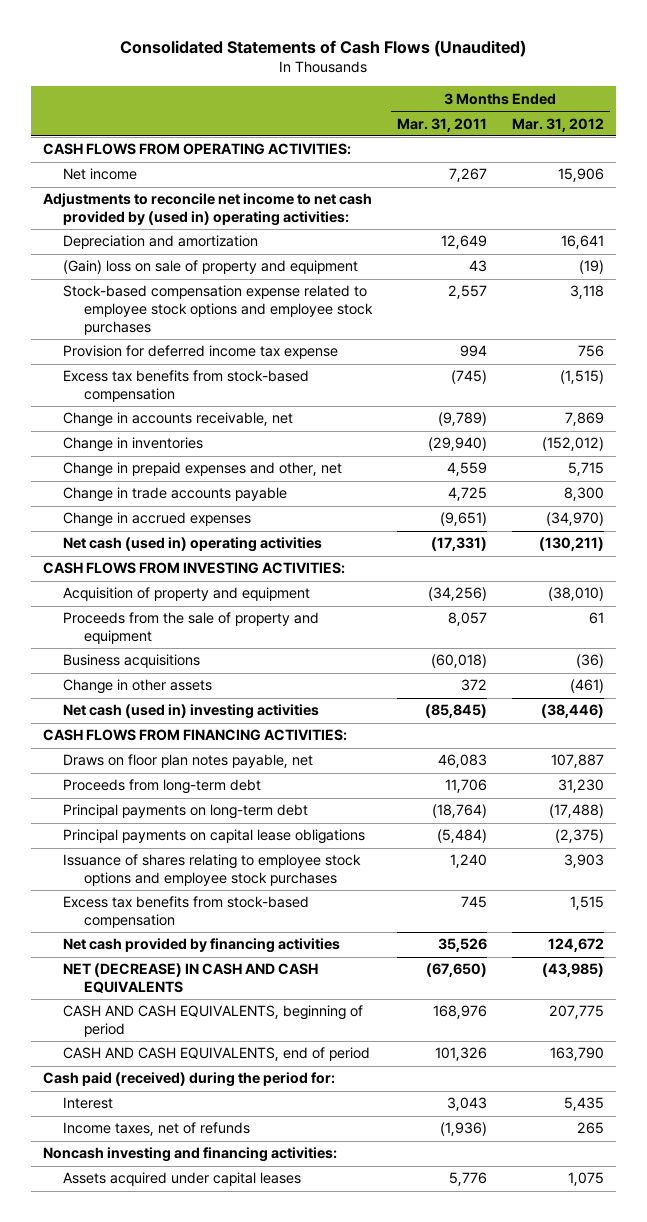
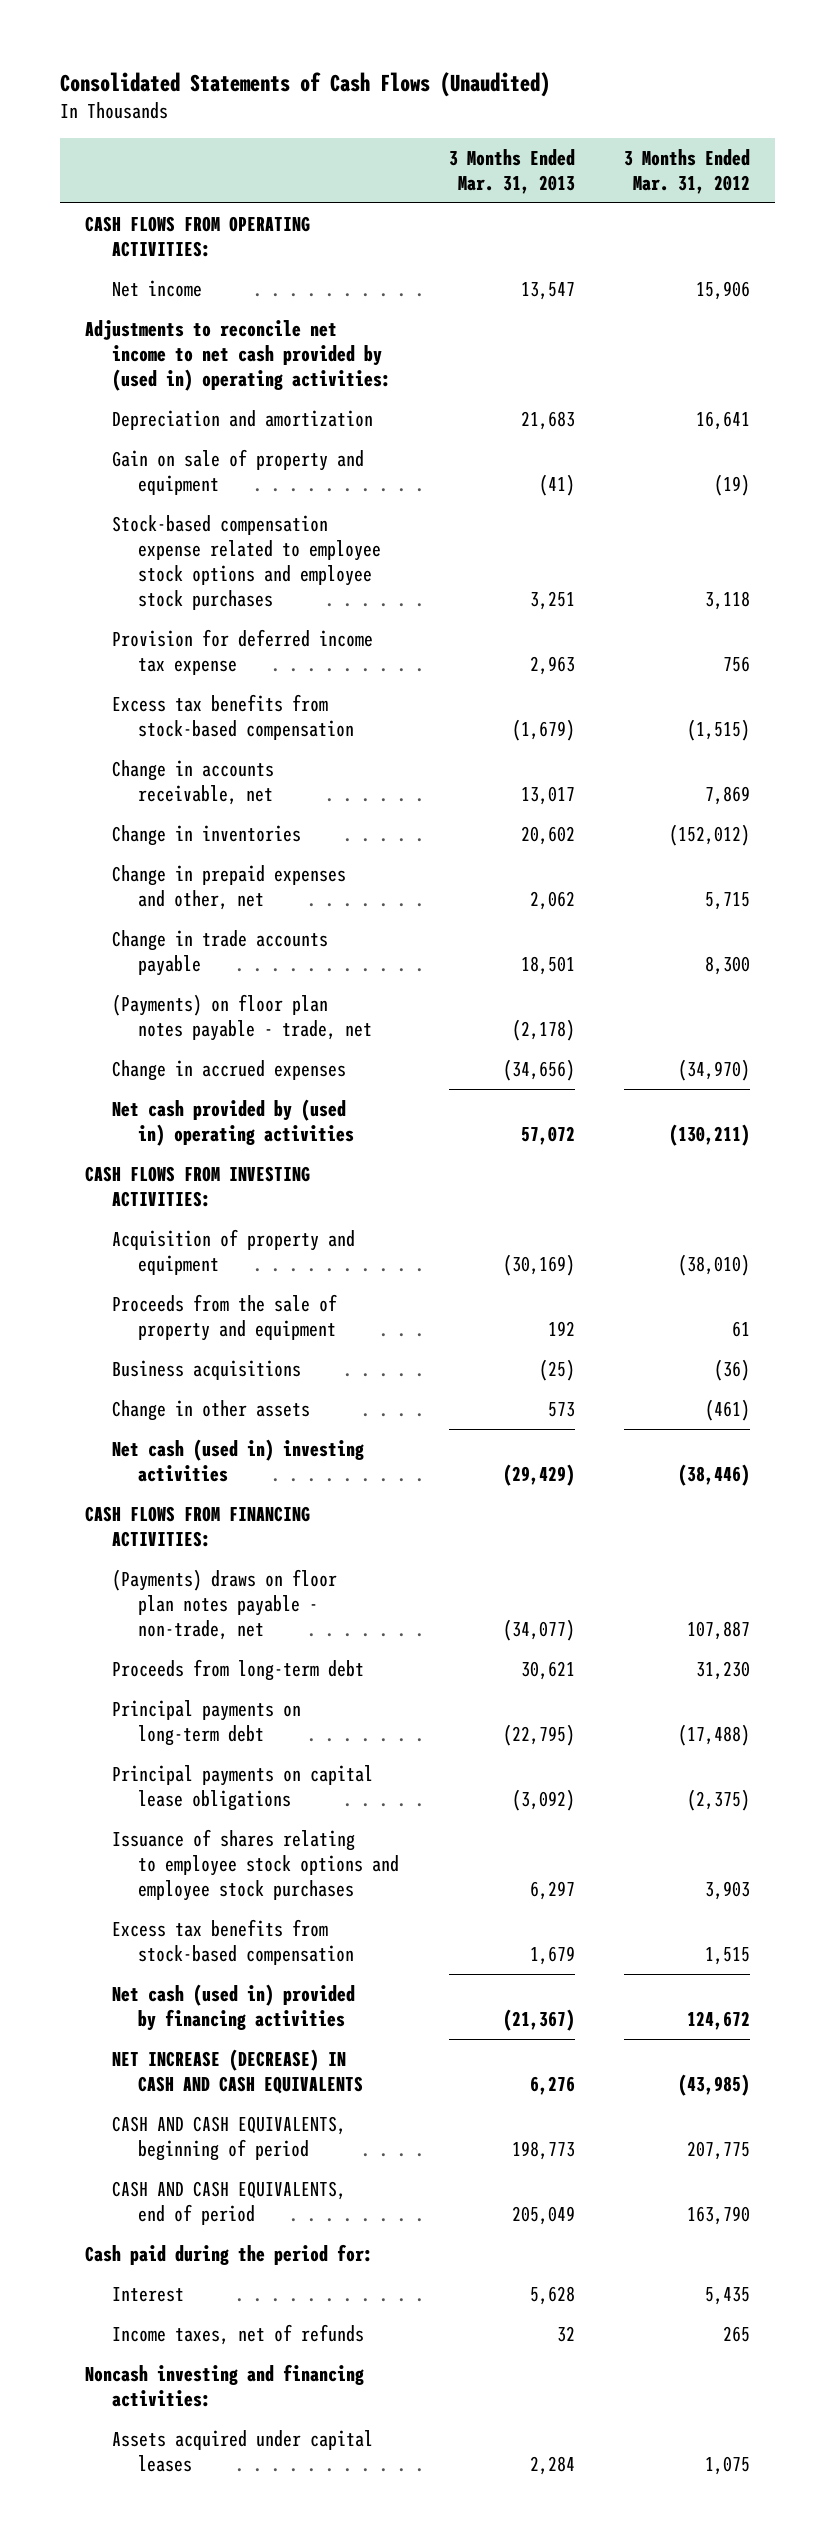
- | 3 Months Ended Mar. 31, 2011 | 3 Months Ended Mar. 31, 2012
+ | 3 Months Ended Mar. 31, 2013 | 3 Months Ended Mar. 31, 2012
- (Gain) loss on sale of property and equipment | 43 | (19)
+ Gain on sale of property and equipment | (41) | (19)
+ (Payments) on floor plan notes payable - trade, net | (2,178) |
- Net cash (used in) operating activities | (17,331) | (130,211)
+ Net cash provided by (used in) operating activities | 57,072 | (130,211)
- Draws on floor plan notes payable, net | 46,083 | 107,887
+ (Payments) draws on floor plan notes payable - non-trade, net | (34,077) | 107,887
- Net cash provided by financing activities | 35,526 | 124,672
- NET (DECREASE) IN CASH AND CASH EQUIVALENTS | (67,650) | (43,985)
+ Net cash (used in) provided by financing activities | (21,367) | 124,672
+ NET INCREASE (DECREASE) IN CASH AND CASH EQUIVALENTS | 6,276 | (43,985)
- Cash paid (received) during the period for:
+ Cash paid during the period for:

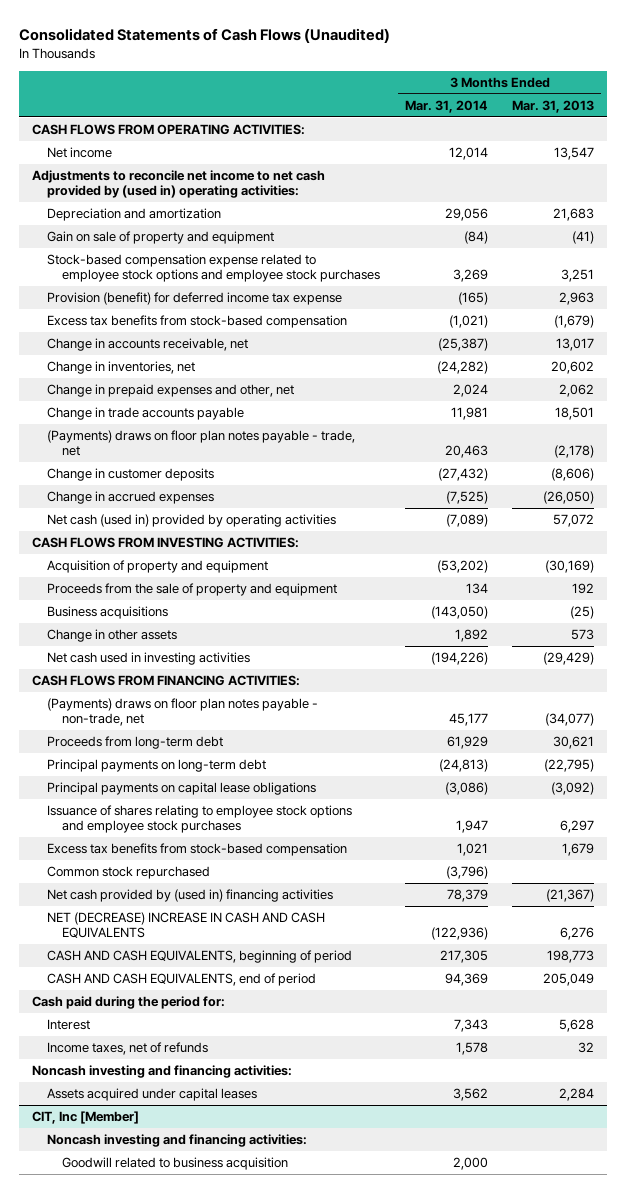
- | 3 Months Ended Mar. 31, 2013 | 3 Months Ended Mar. 31, 2012
+ | 3 Months Ended Mar. 31, 2014 | 3 Months Ended Mar. 31, 2013
- Provision for deferred income tax expense | 2,963 | 756
+ Provision (benefit) for deferred income tax expense | (165) | 2,963
- Change in inventories | 20,602 | (152,012)
+ Change in inventories, net | (24,282) | 20,602
- (Payments) on floor plan notes payable - trade, net | (2,178) |
- Change in accrued expenses | (34,656) | (34,970)
- Net cash provided by (used in) operating activities | 57,072 | (130,211)
+ (Payments) draws on floor plan notes payable - trade, net | 20,463 | (2,178)
+ Change in customer deposits | (27,432) | (8,606)
+ Change in accrued expenses | (7,525) | (26,050)
+ Net cash (used in) provided by operating activities | (7,089) | 57,072
- Net cash (used in) investing activities | (29,429) | (38,446)
+ Net cash used in investing activities | (194,226) | (29,429)
- Net cash (used in) provided by financing activities | (21,367) | 124,672
- NET INCREASE (DECREASE) IN CASH AND CASH EQUIVALENTS | 6,276 | (43,985)
+ Common stock repurchased | (3,796) |
+ Net cash provided by (used in) financing activities | 78,379 | (21,367)
+ NET (DECREASE) INCREASE IN CASH AND CASH EQUIVALENTS | (122,936) | 6,276
+ CIT, Inc [Member]
+ Noncash investing and financing activities:
+ Goodwill related to business acquisition | 2,000 |

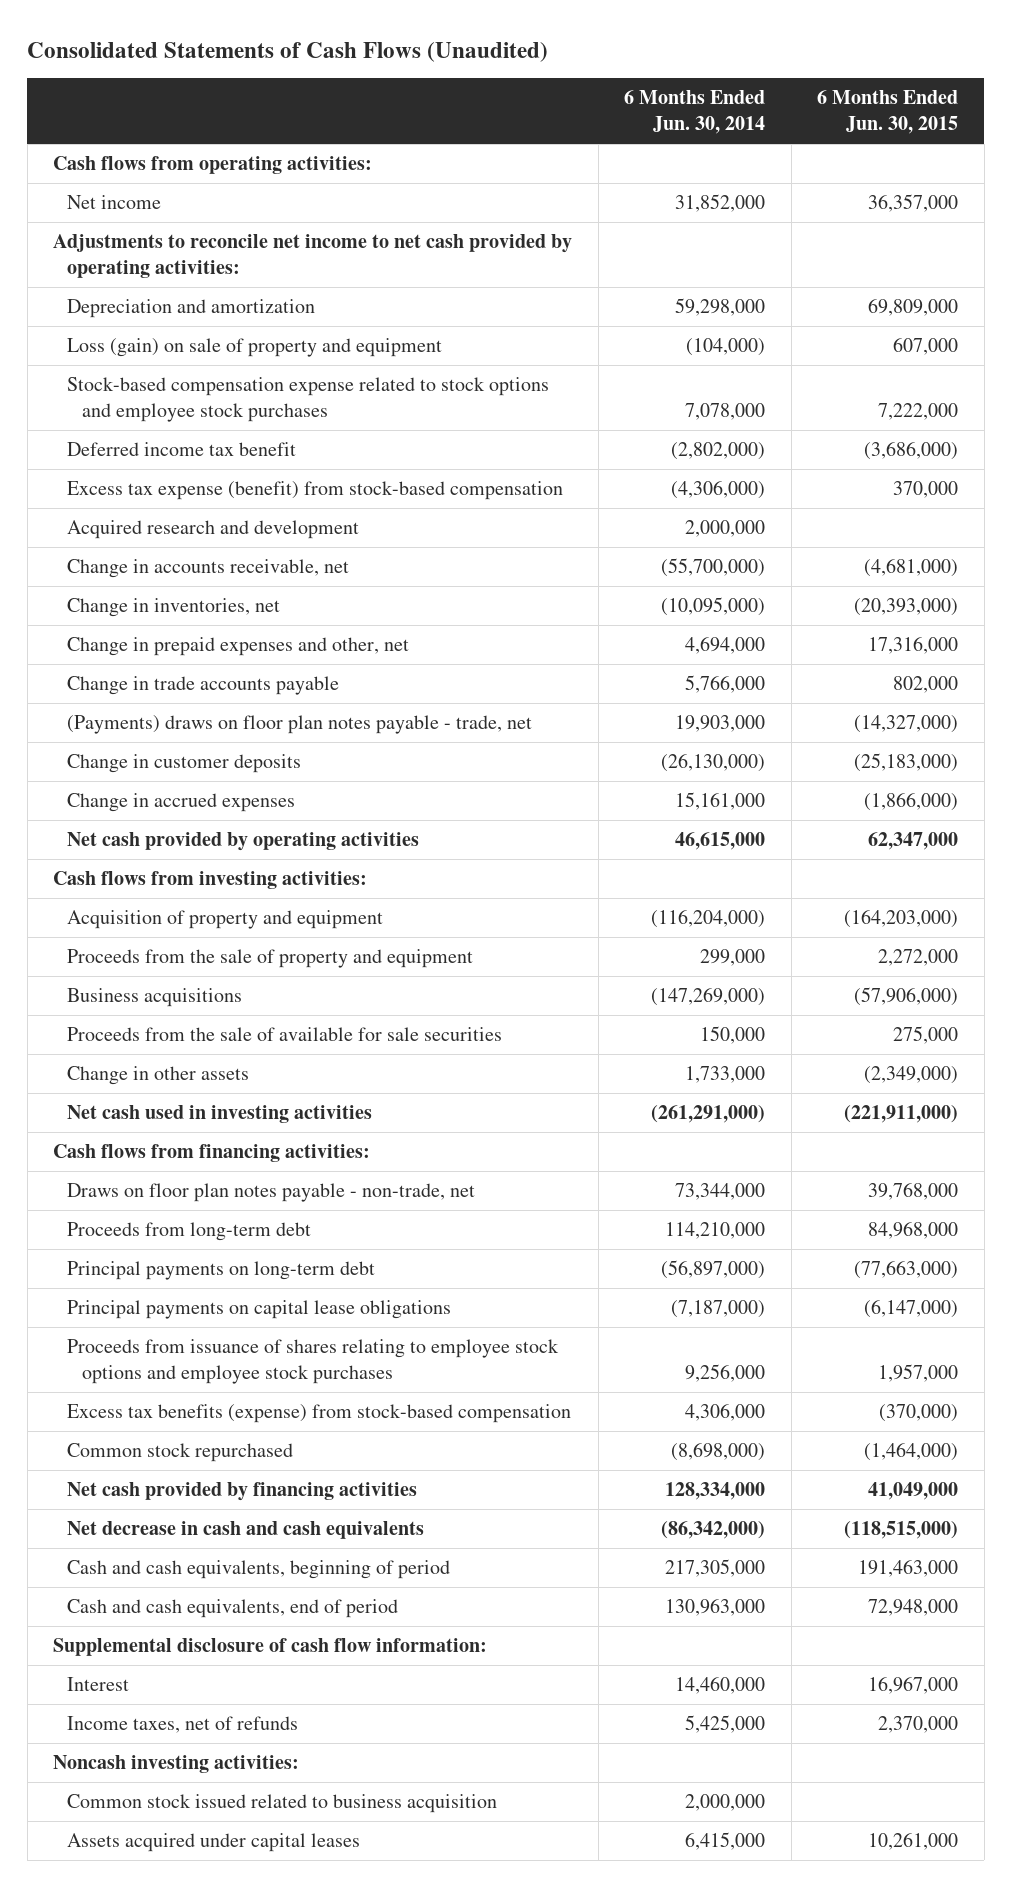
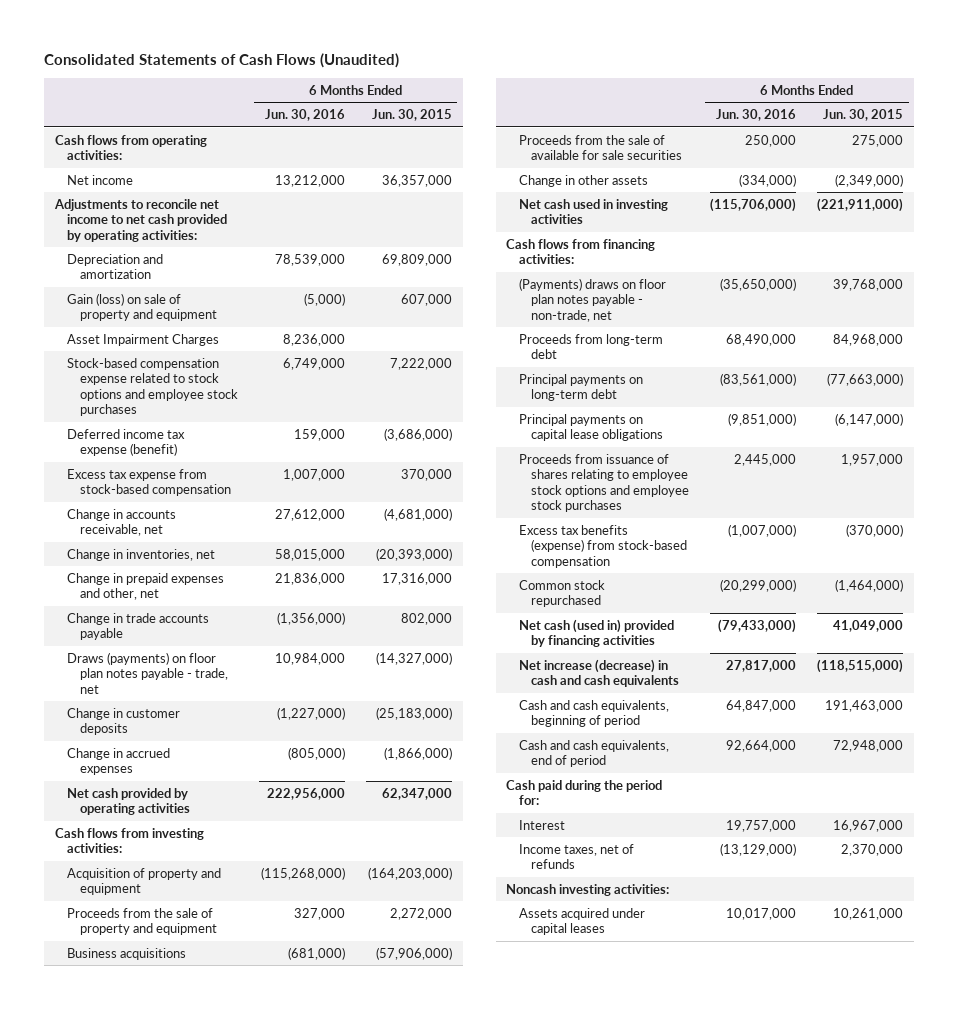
- | 6 Months Ended Jun. 30, 2014 | 6 Months Ended Jun. 30, 2015
+ | 6 Months Ended Jun. 30, 2016 | 6 Months Ended Jun. 30, 2015
- Loss (gain) on sale of property and equipment | (104,000) | 607,000
+ Gain (loss) on sale of property and equipment | (5,000) | 607,000
+ Asset Impairment Charges | 8,236,000 |
- Deferred income tax benefit | (2,802,000) | (3,686,000)
- Excess tax expense (benefit) from stock-based compensation | (4,306,000) | 370,000
- Acquired research and development | 2,000,000 |
+ Deferred income tax expense (benefit) | 159,000 | (3,686,000)
+ Excess tax expense from stock-based compensation | 1,007,000 | 370,000
- (Payments) draws on floor plan notes payable - trade, net | 19,903,000 | (14,327,000)
+ Draws (payments) on floor plan notes payable - trade, net | 10,984,000 | (14,327,000)
- Draws on floor plan notes payable - non-trade, net | 73,344,000 | 39,768,000
+ (Payments) draws on floor plan notes payable - non-trade, net | (35,650,000) | 39,768,000
- Net cash provided by financing activities | 128,334,000 | 41,049,000
- Net decrease in cash and cash equivalents | (86,342,000) | (118,515,000)
+ Net cash (used in) provided by financing activities | (79,433,000) | 41,049,000
+ Net increase (decrease) in cash and cash equivalents | 27,817,000 | (118,515,000)
- Supplemental disclosure of cash flow information:
+ Cash paid during the period for:
- Common stock issued related to business acquisition | 2,000,000 |

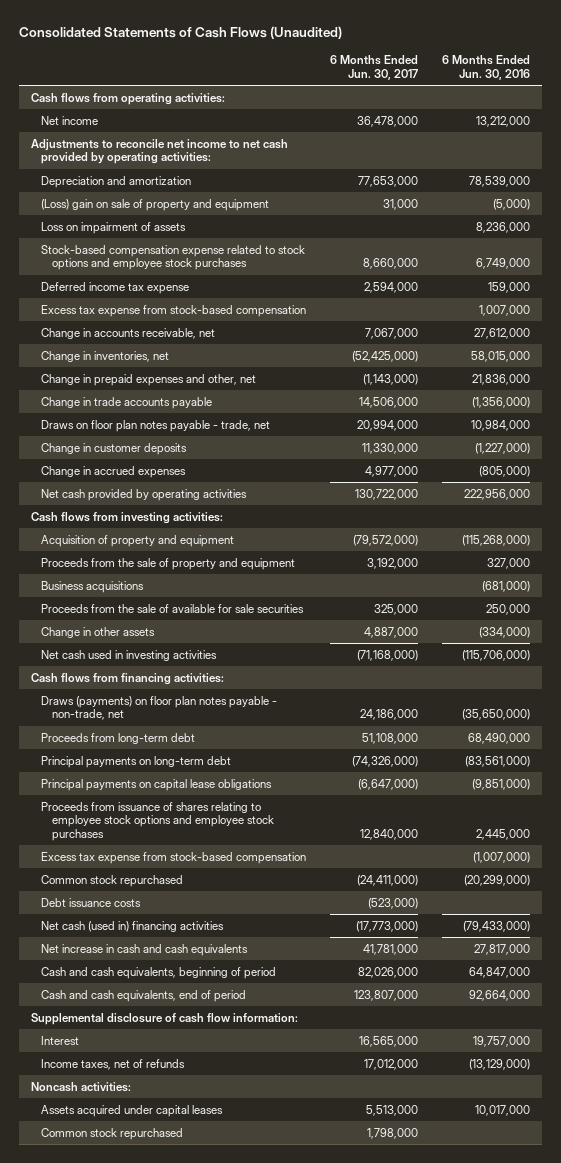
- | 6 Months Ended Jun. 30, 2016 | 6 Months Ended Jun. 30, 2015
+ | 6 Months Ended Jun. 30, 2017 | 6 Months Ended Jun. 30, 2016
- Gain (loss) on sale of property and equipment | (5,000) | 607,000
- Asset Impairment Charges | 8,236,000 |
+ (Loss) gain on sale of property and equipment | 31,000 | (5,000)
+ Loss on impairment of assets | | 8,236,000
- Deferred income tax expense (benefit) | 159,000 | (3,686,000)
+ Deferred income tax expense | 2,594,000 | 159,000
- Draws (payments) on floor plan notes payable - trade, net | 10,984,000 | (14,327,000)
+ Draws on floor plan notes payable - trade, net | 20,994,000 | 10,984,000
- (Payments) draws on floor plan notes payable - non-trade, net | (35,650,000) | 39,768,000
+ Draws (payments) on floor plan notes payable - non-trade, net | 24,186,000 | (35,650,000)
- Excess tax benefits (expense) from stock-based compensation | (1,007,000) | (370,000)
+ Excess tax expense from stock-based compensation | | (1,007,000)
- Net cash (used in) provided by financing activities | (79,433,000) | 41,049,000
- Net increase (decrease) in cash and cash equivalents | 27,817,000 | (118,515,000)
+ Debt issuance costs | (523,000) |
+ Net cash (used in) financing activities | (17,773,000) | (79,433,000)
+ Net increase in cash and cash equivalents | 41,781,000 | 27,817,000
- Cash paid during the period for:
+ Supplemental disclosure of cash flow information:
- Noncash investing activities:
+ Noncash activities:
+ Common stock repurchased | 1,798,000 |

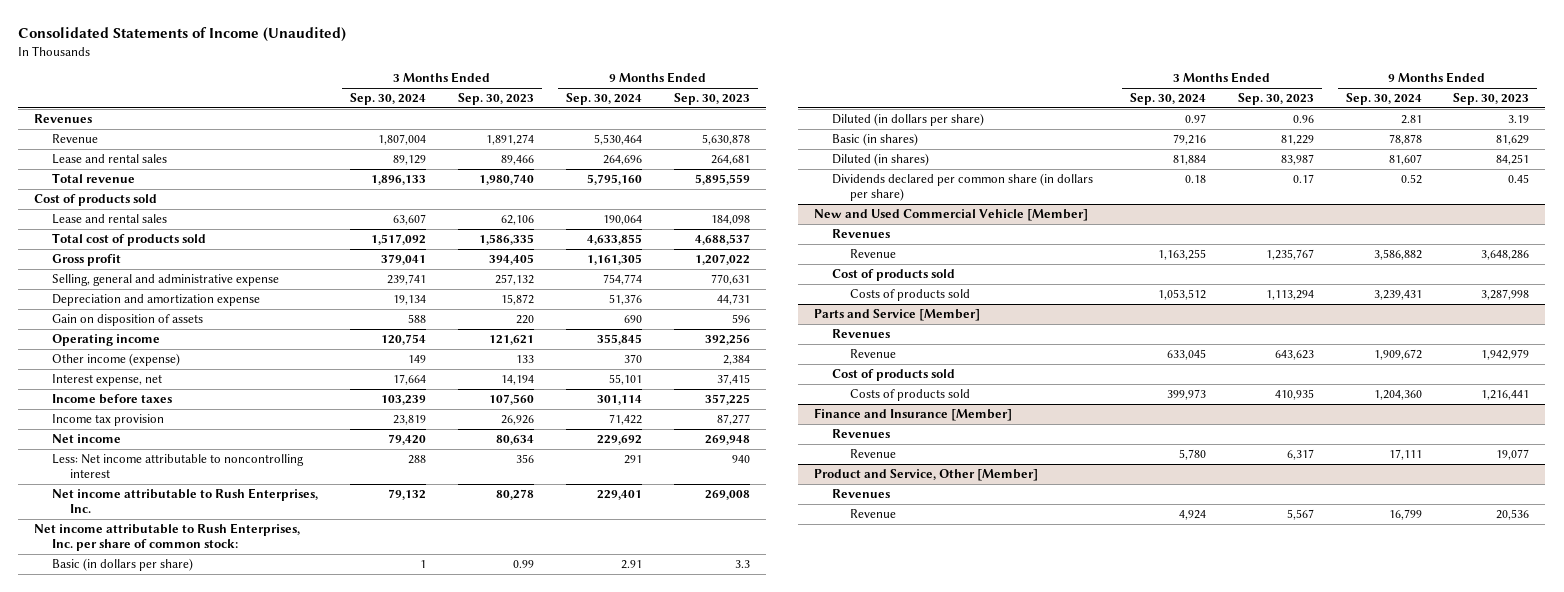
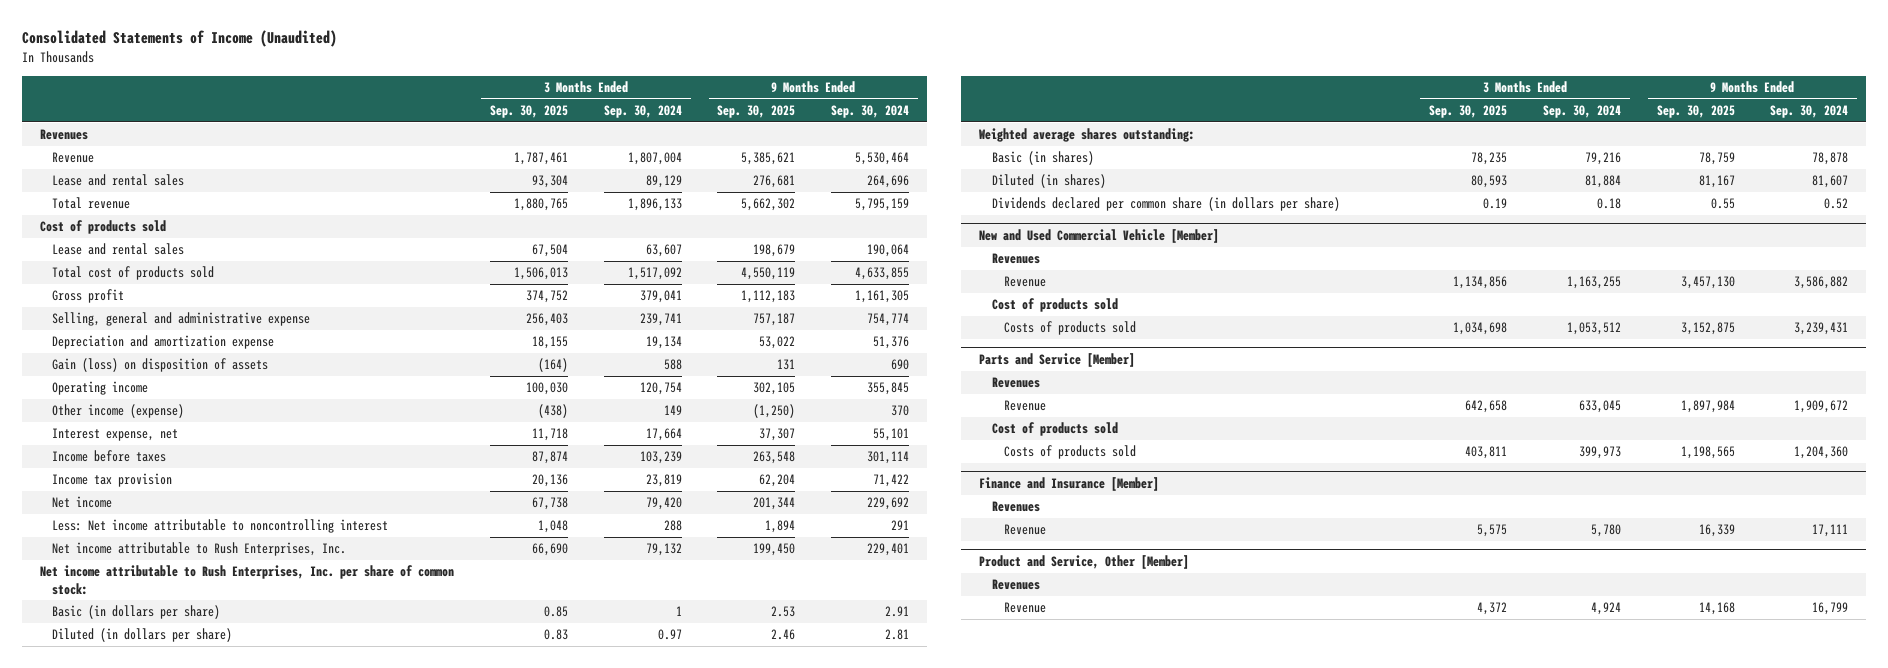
- | 3 Months Ended Sep. 30, 2024 | 3 Months Ended Sep. 30, 2023 | 9 Months Ended Sep. 30, 2024 | 9 Months Ended Sep. 30, 2023
+ | 3 Months Ended Sep. 30, 2025 | 3 Months Ended Sep. 30, 2024 | 9 Months Ended Sep. 30, 2025 | 9 Months Ended Sep. 30, 2024
- Total revenue | 1,896,133 | 1,980,740 | 5,795,160 | 5,895,559
+ Total revenue | 1,880,765 | 1,896,133 | 5,662,302 | 5,795,159
- Gain on disposition of assets | 588 | 220 | 690 | 596
+ Gain (loss) on disposition of assets | (164) | 588 | 131 | 690
+ Weighted average shares outstanding:

